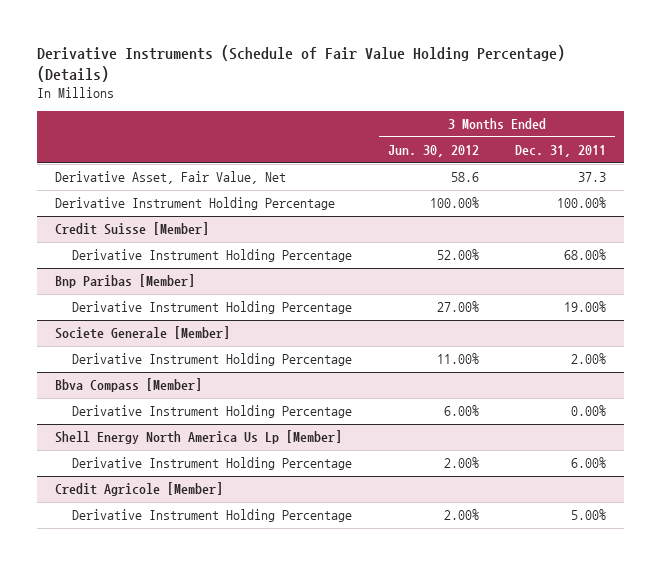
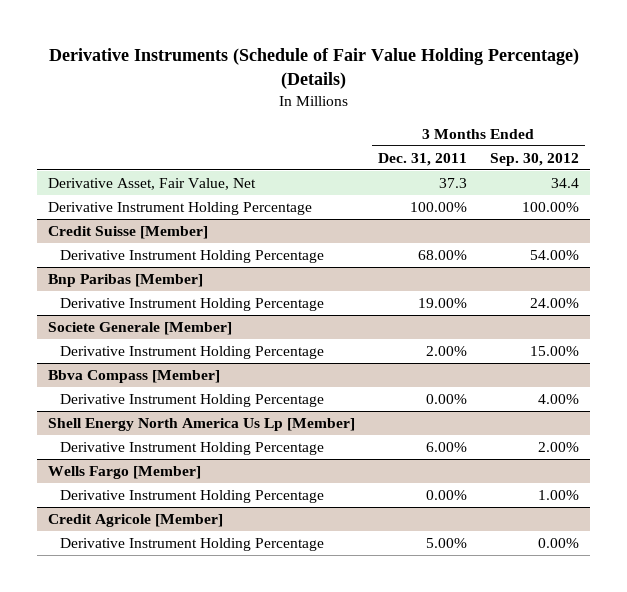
- | 3 Months Ended Jun. 30, 2012 | 3 Months Ended Dec. 31, 2011
+ | 3 Months Ended Dec. 31, 2011 | 3 Months Ended Sep. 30, 2012
+ Wells Fargo [Member]
+ Derivative Instrument Holding Percentage | 0.00% | 1.00%

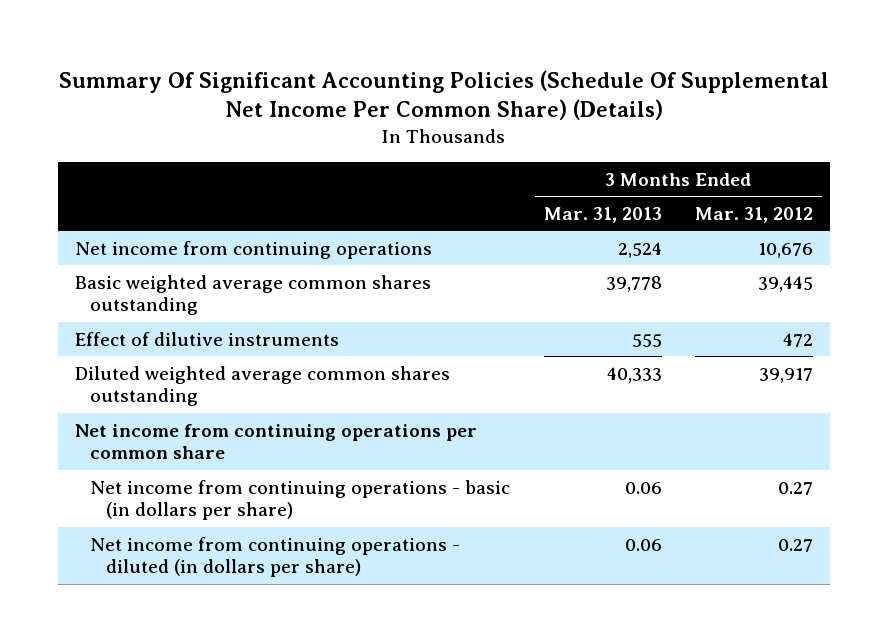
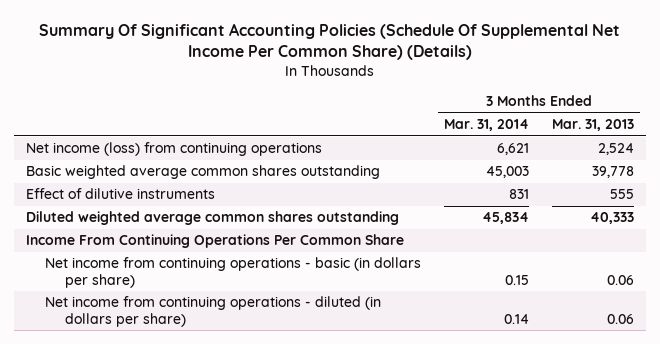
- | 3 Months Ended Mar. 31, 2013 | 3 Months Ended Mar. 31, 2012
+ | 3 Months Ended Mar. 31, 2014 | 3 Months Ended Mar. 31, 2013
- Net income from continuing operations | 2,524 | 10,676
+ Net income (loss) from continuing operations | 6,621 | 2,524
- Net income from continuing operations per common share
+ Income From Continuing Operations Per Common Share

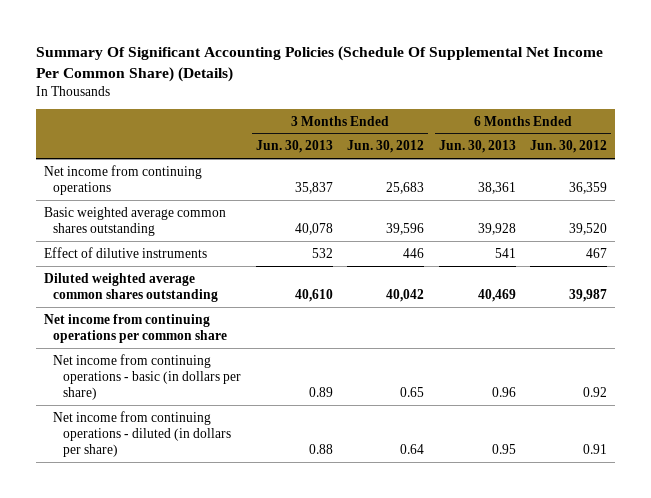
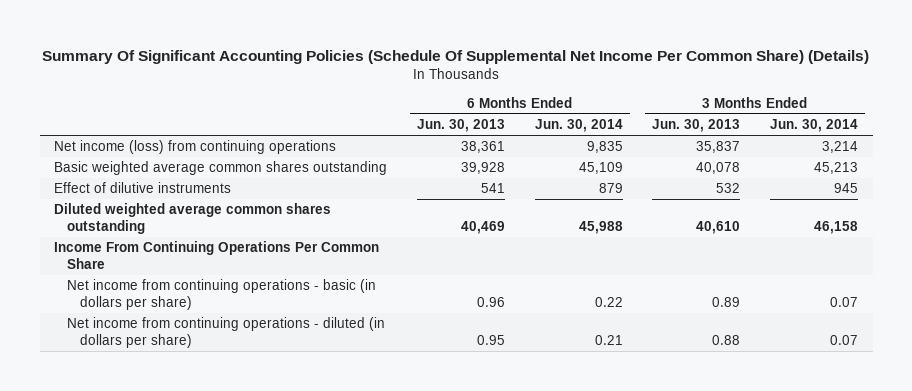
- | 3 Months Ended Jun. 30, 2013 | 3 Months Ended Jun. 30, 2012 | 6 Months Ended Jun. 30, 2013 | 6 Months Ended Jun. 30, 2012
+ | 6 Months Ended Jun. 30, 2013 | 6 Months Ended Jun. 30, 2014 | 3 Months Ended Jun. 30, 2013 | 3 Months Ended Jun. 30, 2014
- Net income from continuing operations | 35,837 | 25,683 | 38,361 | 36,359
+ Net income (loss) from continuing operations | 38,361 | 9,835 | 35,837 | 3,214
- Net income from continuing operations per common share
+ Income From Continuing Operations Per Common Share

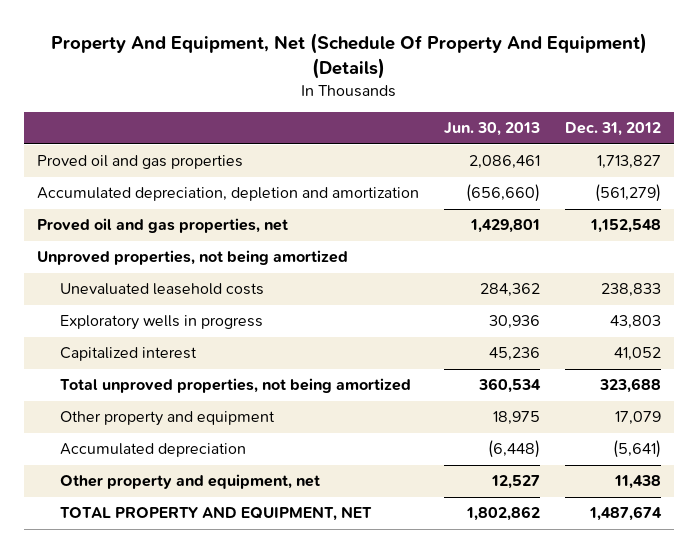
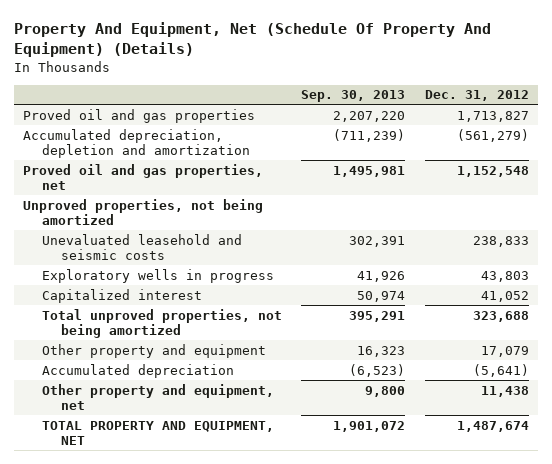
- | Jun. 30, 2013 | Dec. 31, 2012
+ | Sep. 30, 2013 | Dec. 31, 2012
- Unevaluated leasehold costs | 284,362 | 238,833
+ Unevaluated leasehold and seismic costs | 302,391 | 238,833

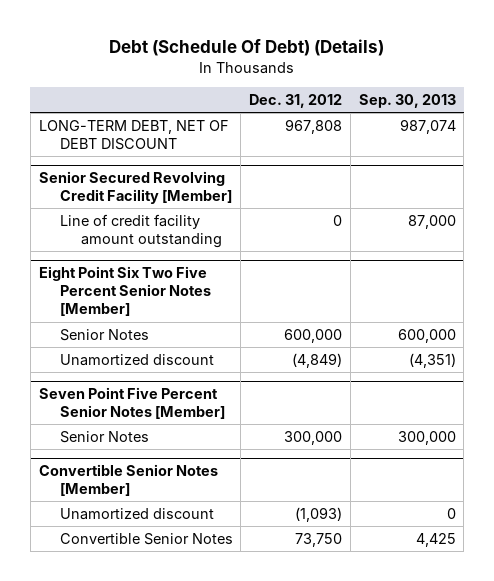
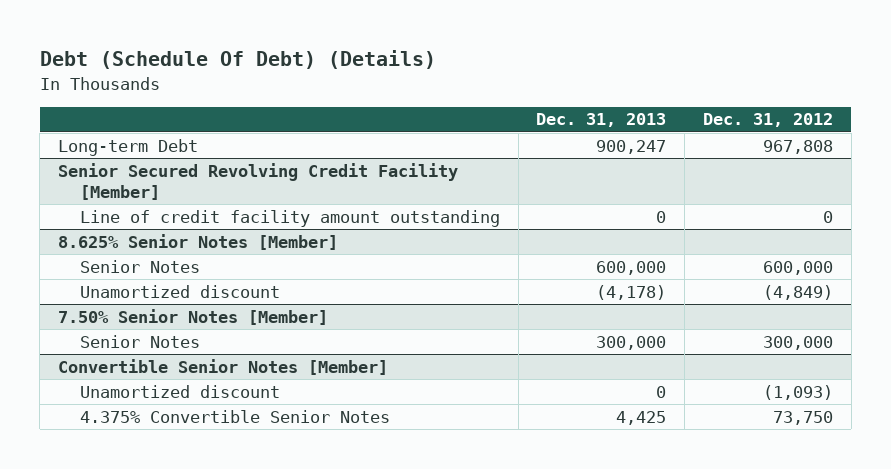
- | Dec. 31, 2012 | Sep. 30, 2013
+ | Dec. 31, 2013 | Dec. 31, 2012
- LONG-TERM DEBT, NET OF DEBT DISCOUNT | 967,808 | 987,074
+ Long-term Debt | 900,247 | 967,808
- Eight Point Six Two Five Percent Senior Notes [Member]
+ 8.625% Senior Notes [Member]
- Seven Point Five Percent Senior Notes [Member]
+ 7.50% Senior Notes [Member]
@ Convertible Senior Notes [Member]
- Convertible Senior Notes | 73,750 | 4,425
+ 4.375% Convertible Senior Notes | 4,425 | 73,750

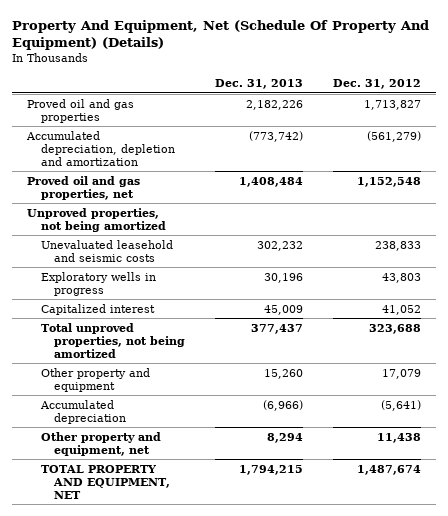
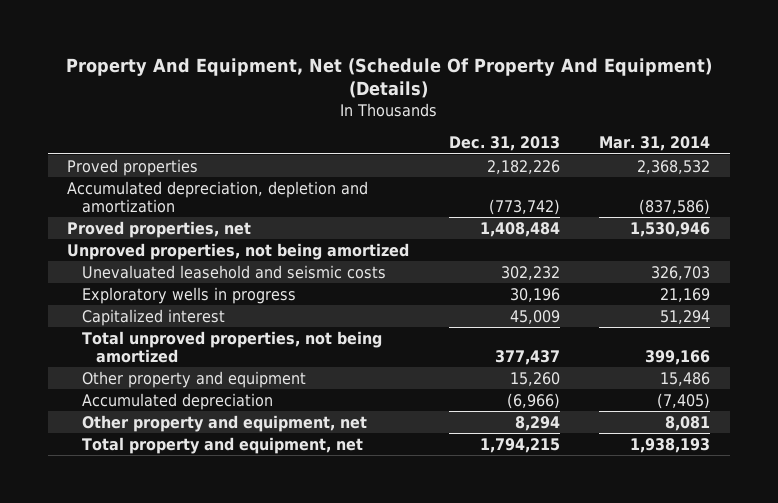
- | Dec. 31, 2013 | Dec. 31, 2012
+ | Dec. 31, 2013 | Mar. 31, 2014
- Proved oil and gas properties | 2,182,226 | 1,713,827
+ Proved properties | 2,182,226 | 2,368,532
- Proved oil and gas properties, net | 1,408,484 | 1,152,548
+ Proved properties, net | 1,408,484 | 1,530,946
- TOTAL PROPERTY AND EQUIPMENT, NET | 1,794,215 | 1,487,674
+ Total property and equipment, net | 1,794,215 | 1,938,193

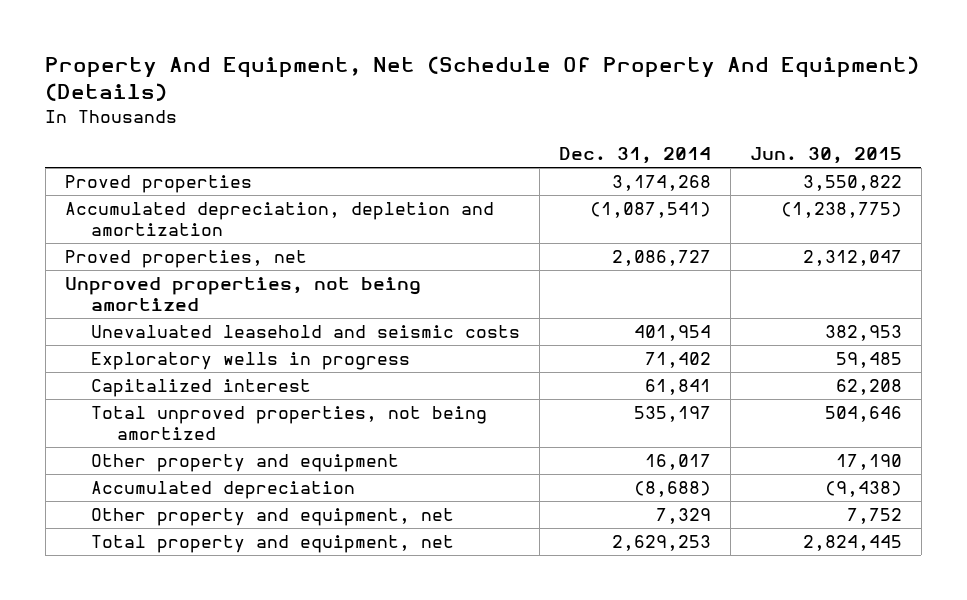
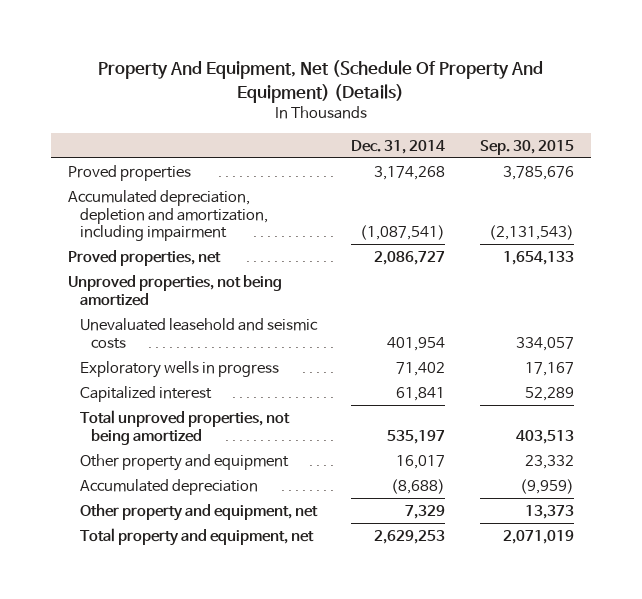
- | Dec. 31, 2014 | Jun. 30, 2015
+ | Dec. 31, 2014 | Sep. 30, 2015
- Accumulated depreciation, depletion and amortization | (1,087,541) | (1,238,775)
+ Accumulated depreciation, depletion and amortization, including impairment | (1,087,541) | (2,131,543)

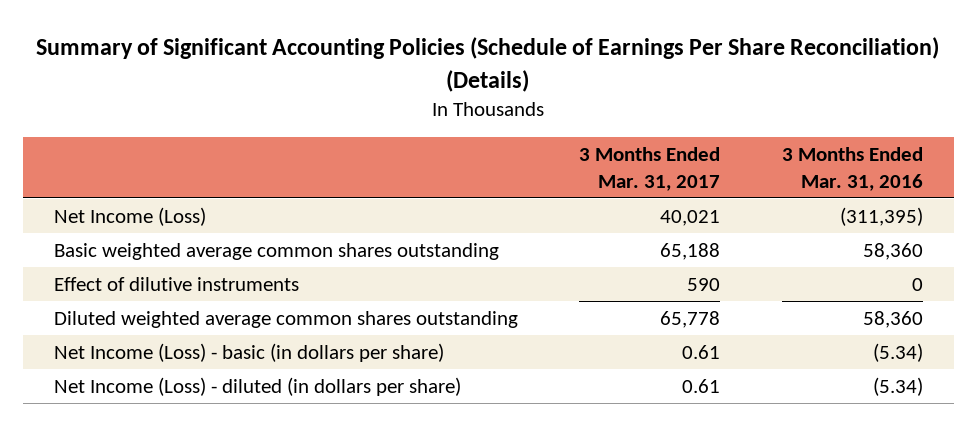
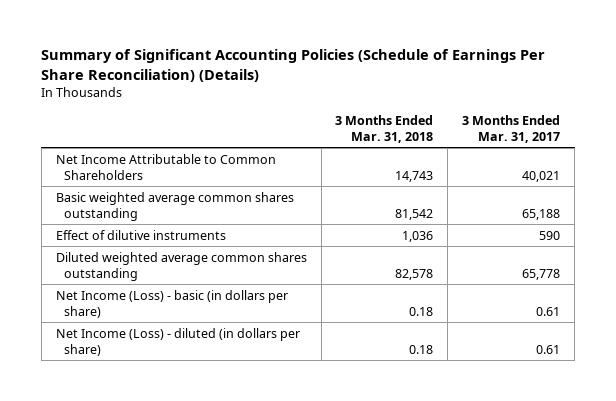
- | 3 Months Ended Mar. 31, 2017 | 3 Months Ended Mar. 31, 2016
+ | 3 Months Ended Mar. 31, 2018 | 3 Months Ended Mar. 31, 2017
- Net Income (Loss) | 40,021 | (311,395)
+ Net Income Attributable to Common Shareholders | 14,743 | 40,021

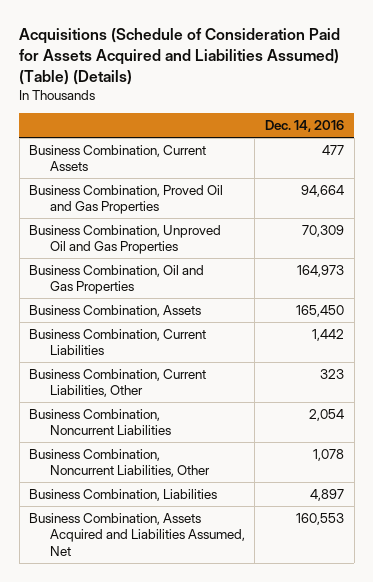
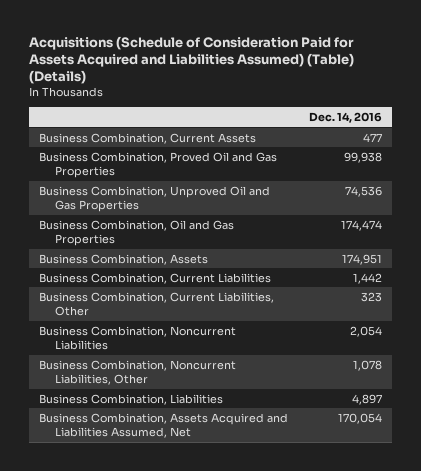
- Business Combination, Proved Oil and Gas Properties | 94,664
- Business Combination, Unproved Oil and Gas Properties | 70,309
- Business Combination, Oil and Gas Properties | 164,973
- Business Combination, Assets | 165,450
+ Business Combination, Proved Oil and Gas Properties | 99,938
+ Business Combination, Unproved Oil and Gas Properties | 74,536
+ Business Combination, Oil and Gas Properties | 174,474
+ Business Combination, Assets | 174,951
- Business Combination, Assets Acquired and Liabilities Assumed, Net | 160,553
+ Business Combination, Assets Acquired and Liabilities Assumed, Net | 170,054

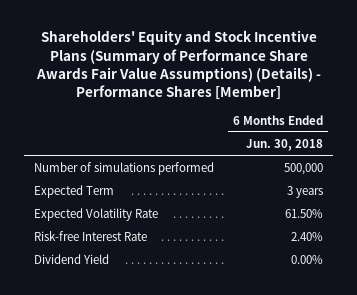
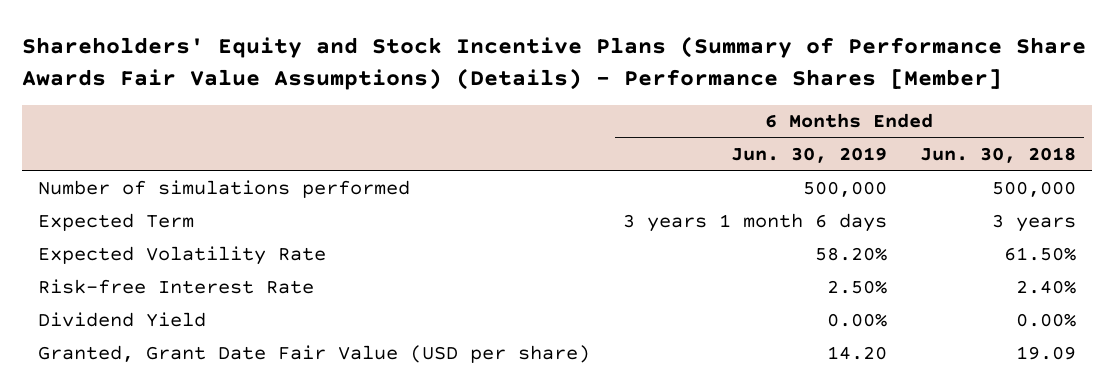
- | 6 Months Ended Jun. 30, 2018
+ | 6 Months Ended Jun. 30, 2019 | 6 Months Ended Jun. 30, 2018
+ Granted, Grant Date Fair Value (USD per share) | 14.20 | 19.09

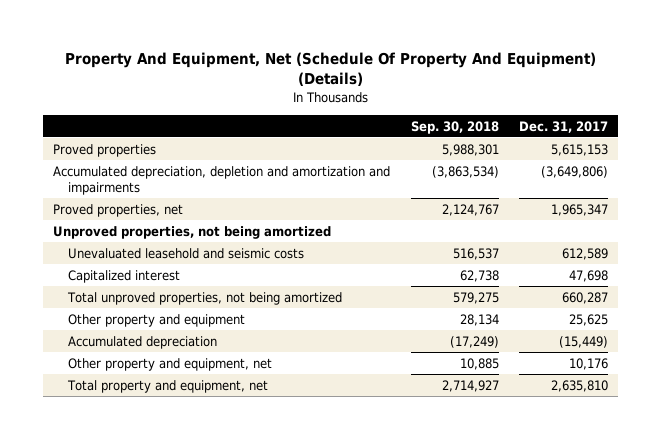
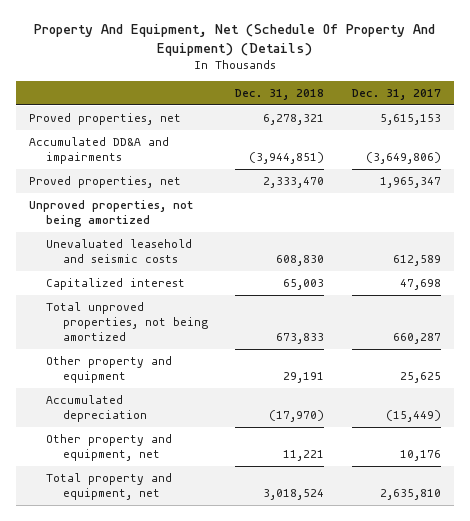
- | Sep. 30, 2018 | Dec. 31, 2017
+ | Dec. 31, 2018 | Dec. 31, 2017
- Proved properties | 5,988,301 | 5,615,153
- Accumulated depreciation, depletion and amortization and impairments | (3,863,534) | (3,649,806)
+ Proved properties, net | 6,278,321 | 5,615,153
+ Accumulated DD&A and impairments | (3,944,851) | (3,649,806)

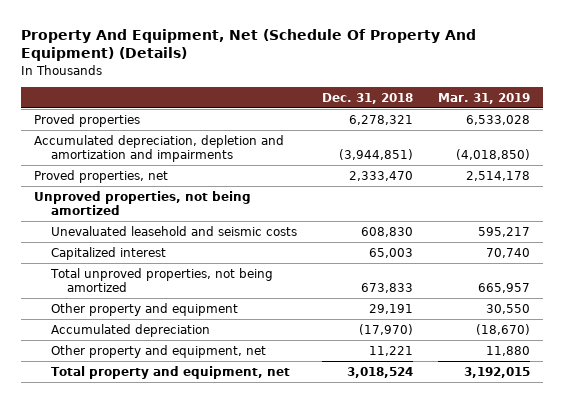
- | Dec. 31, 2018 | Dec. 31, 2017
+ | Dec. 31, 2018 | Mar. 31, 2019
- Proved properties, net | 6,278,321 | 5,615,153
- Accumulated DD&A and impairments | (3,944,851) | (3,649,806)
+ Proved properties | 6,278,321 | 6,533,028
+ Accumulated depreciation, depletion and amortization and impairments | (3,944,851) | (4,018,850)

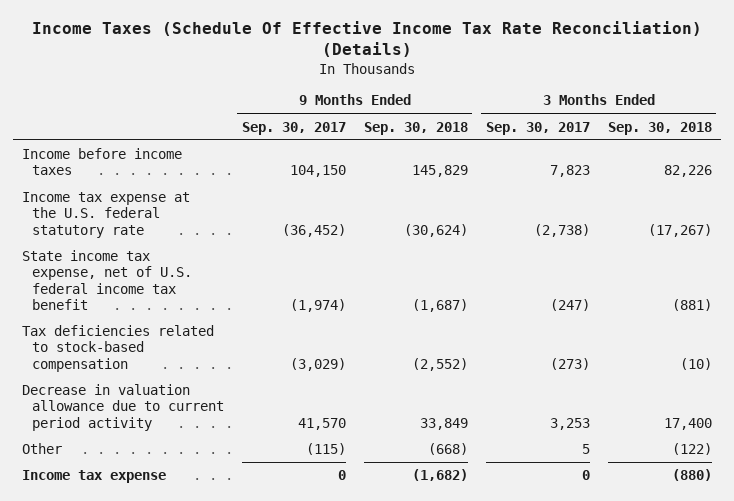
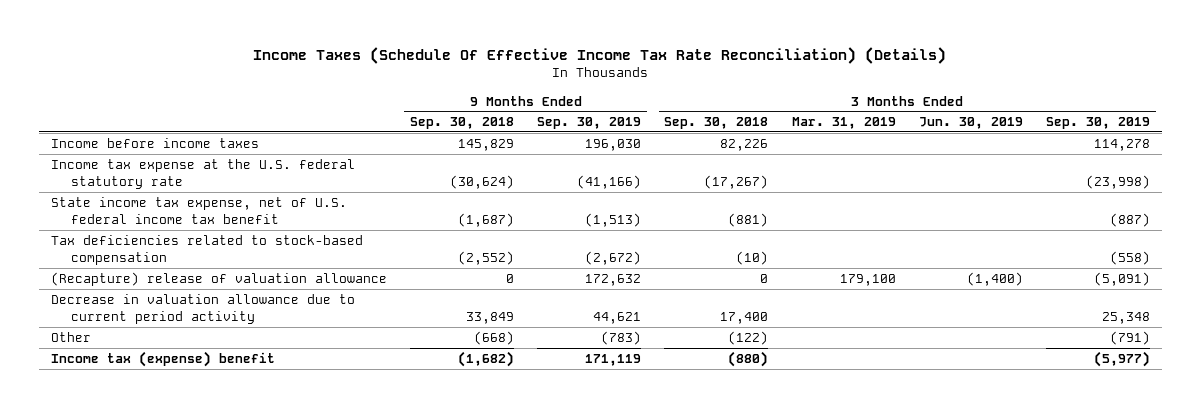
- | 9 Months Ended Sep. 30, 2017 | 9 Months Ended Sep. 30, 2018 | 3 Months Ended Sep. 30, 2017 | 3 Months Ended Sep. 30, 2018
+ | 9 Months Ended Sep. 30, 2018 | 9 Months Ended Sep. 30, 2019 | 3 Months Ended Sep. 30, 2018 | 3 Months Ended Mar. 31, 2019 | 3 Months Ended Jun. 30, 2019 | 3 Months Ended Sep. 30, 2019
+ (Recapture) release of valuation allowance | 0 | 172,632 | 0 | 179,100 | (1,400) | (5,091)
- Income tax expense | 0 | (1,682) | 0 | (880)
+ Income tax (expense) benefit | (1,682) | 171,119 | (880) | | | (5,977)

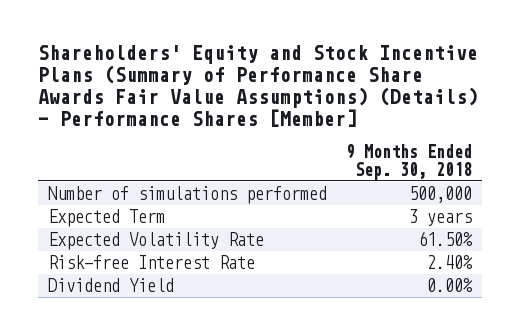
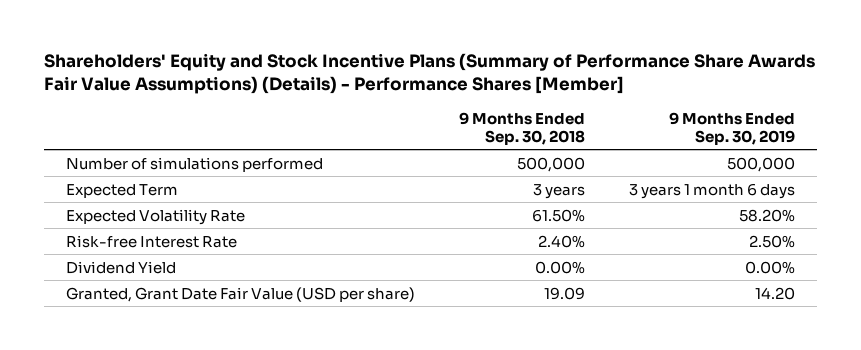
- | 9 Months Ended Sep. 30, 2018
+ | 9 Months Ended Sep. 30, 2018 | 9 Months Ended Sep. 30, 2019
+ Granted, Grant Date Fair Value (USD per share) | 19.09 | 14.20

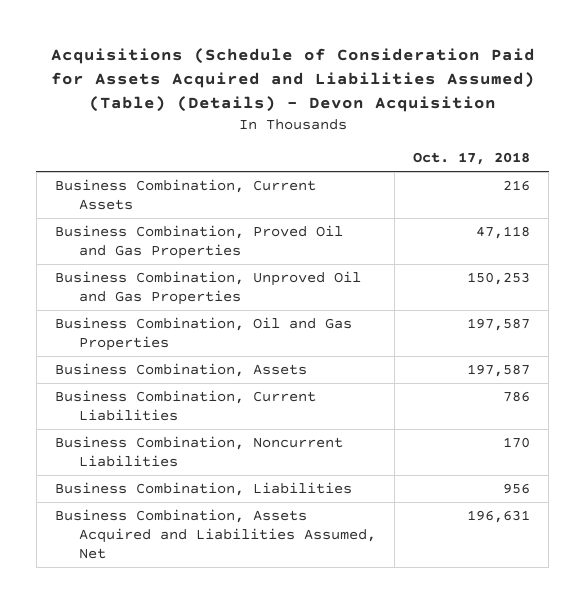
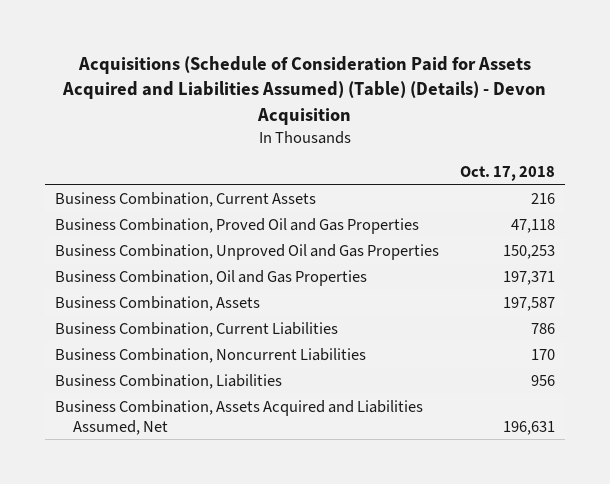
- Business Combination, Oil and Gas Properties | 197,587
+ Business Combination, Oil and Gas Properties | 197,371

